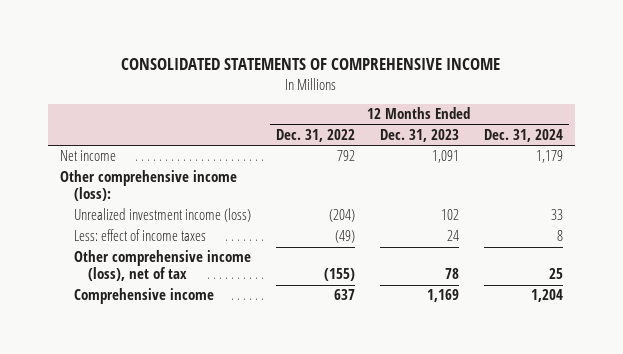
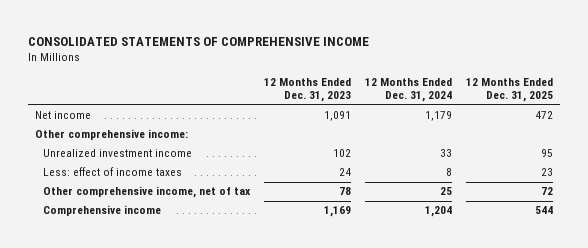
- | 12 Months Ended Dec. 31, 2022 | 12 Months Ended Dec. 31, 2023 | 12 Months Ended Dec. 31, 2024
+ | 12 Months Ended Dec. 31, 2023 | 12 Months Ended Dec. 31, 2024 | 12 Months Ended Dec. 31, 2025
- Other comprehensive income (loss):
- Unrealized investment income (loss) | (204) | 102 | 33
+ Other comprehensive income:
+ Unrealized investment income | 102 | 33 | 95
- Other comprehensive income (loss), net of tax | (155) | 78 | 25
+ Other comprehensive income, net of tax | 78 | 25 | 72

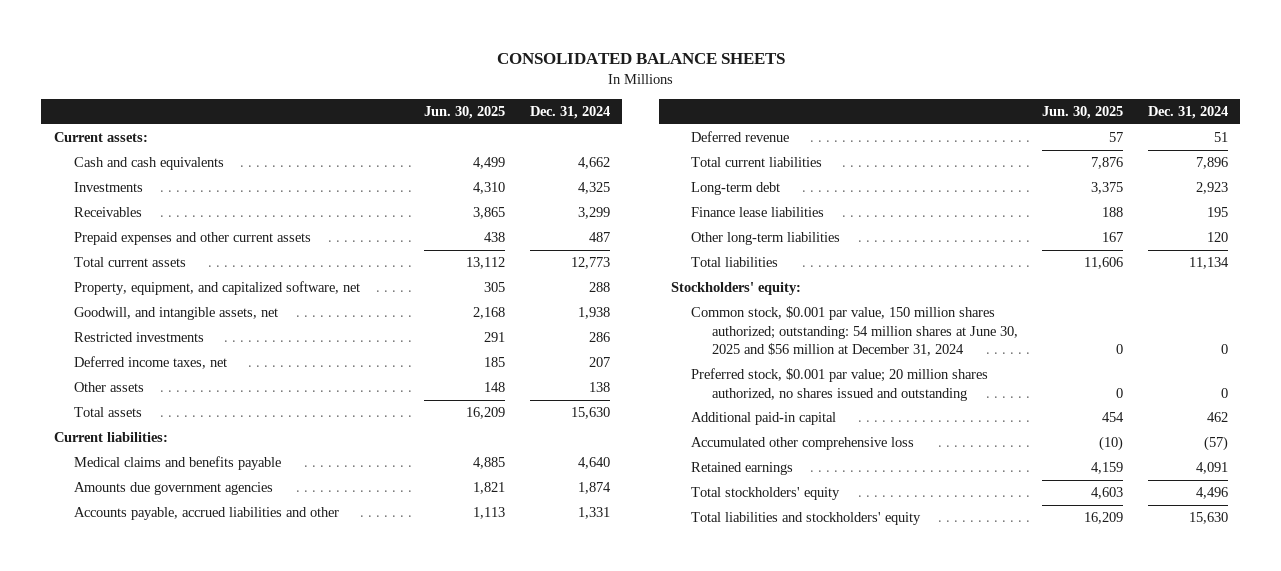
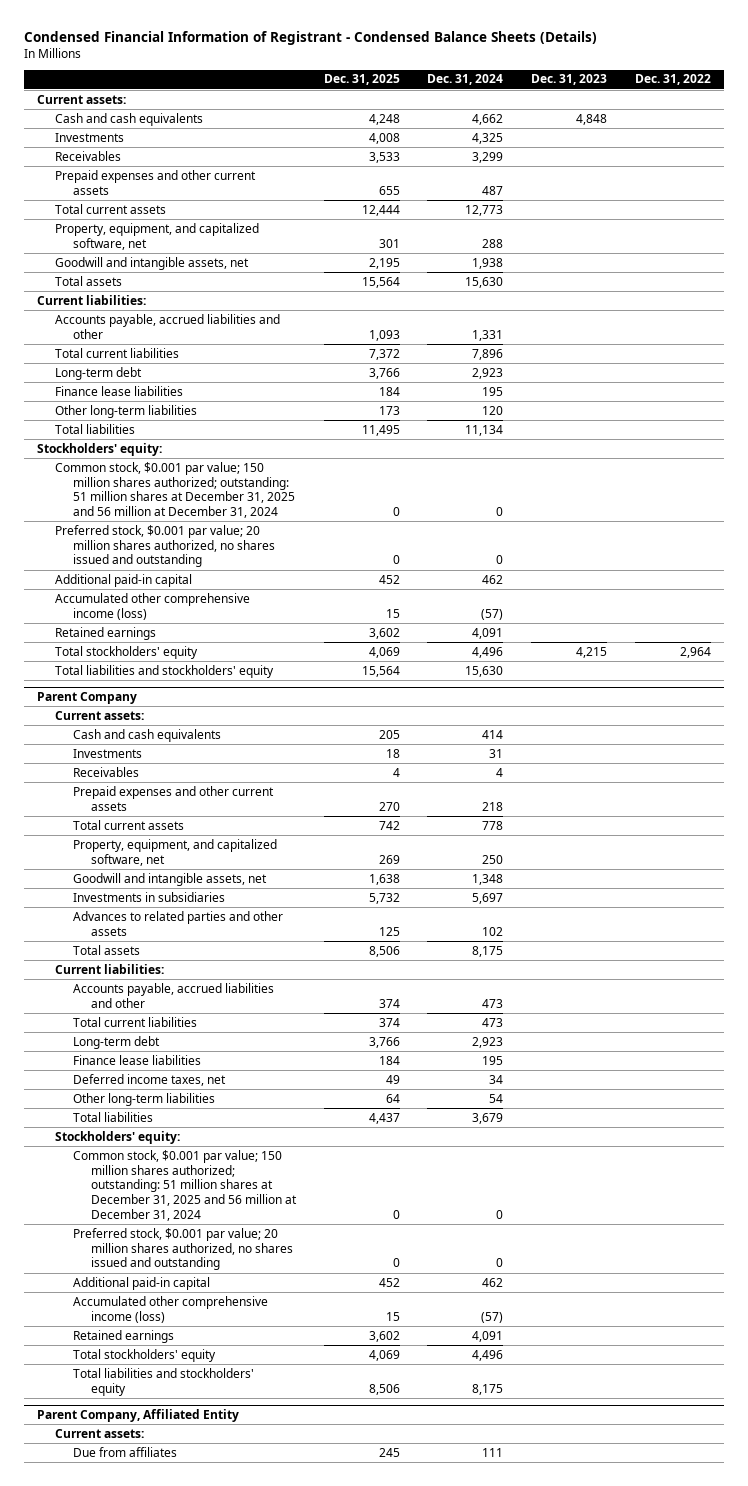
- CONSOLIDATED BALANCE SHEETS
+ Condensed Financial Information of Registrant - Condensed Balance Sheets (Details)
- | Jun. 30, 2025 | Dec. 31, 2024
+ | Dec. 31, 2025 | Dec. 31, 2024 | Dec. 31, 2023 | Dec. 31, 2022
- Goodwill, and intangible assets, net | 2,168 | 1,938
- Restricted investments | 291 | 286
- Deferred income taxes, net | 185 | 207
- Other assets | 148 | 138
+ Goodwill and intangible assets, net | 2,195 | 1,938 | |
- Medical claims and benefits payable | 4,885 | 4,640
- Amounts due government agencies | 1,821 | 1,874
- Deferred revenue | 57 | 51
- Common stock, $0.001 par value, 150 million shares authorized; outstanding: 54 million shares at June 30, 2025 and $56 million at December 31, 2024 | 0 | 0
+ Common stock, $0.001 par value; 150 million shares authorized; outstanding: 51 million shares at December 31, 2025 and 56 million at December 31, 2024 | 0 | 0 | |
- Accumulated other comprehensive loss | (10) | (57)
+ Accumulated other comprehensive income (loss) | 15 | (57) | |
+ Parent Company
+ Current assets:
+ Cash and cash equivalents | 205 | 414 | |
+ Investments | 18 | 31 | |
+ Receivables | 4 | 4 | |
+ Prepaid expenses and other current assets | 270 | 218 | |
+ Total current assets | 742 | 778 | |
+ Property, equipment, and capitalized software, net | 269 | 250 | |
+ Goodwill and intangible assets, net | 1,638 | 1,348 | |
+ Investments in subsidiaries | 5,732 | 5,697 | |
+ Advances to related parties and other assets | 125 | 102 | |
+ Total assets | 8,506 | 8,175 | |
+ Current liabilities:
+ Accounts payable, accrued liabilities and other | 374 | 473 | |
+ Total current liabilities | 374 | 473 | |
+ Long-term debt | 3,766 | 2,923 | |
+ Finance lease liabilities | 184 | 195 | |
+ Deferred income taxes, net | 49 | 34 | |
+ Other long-term liabilities | 64 | 54 | |
+ Total liabilities | 4,437 | 3,679 | |
+ Stockholders' equity:
+ Common stock, $0.001 par value; 150 million shares authorized; outstanding: 51 million shares at December 31, 2025 and 56 million at December 31, 2024 | 0 | 0 | |
+ Preferred stock, $0.001 par value; 20 million shares authorized, no shares issued and outstanding | 0 | 0 | |
+ Additional paid-in capital | 452 | 462 | |
+ Accumulated other comprehensive income (loss) | 15 | (57) | |
+ Retained earnings | 3,602 | 4,091 | |
+ Total stockholders' equity | 4,069 | 4,496 | |
+ Total liabilities and stockholders' equity | 8,506 | 8,175 | |
+ Parent Company, Affiliated Entity
+ Current assets:
+ Due from affiliates | 245 | 111 | |

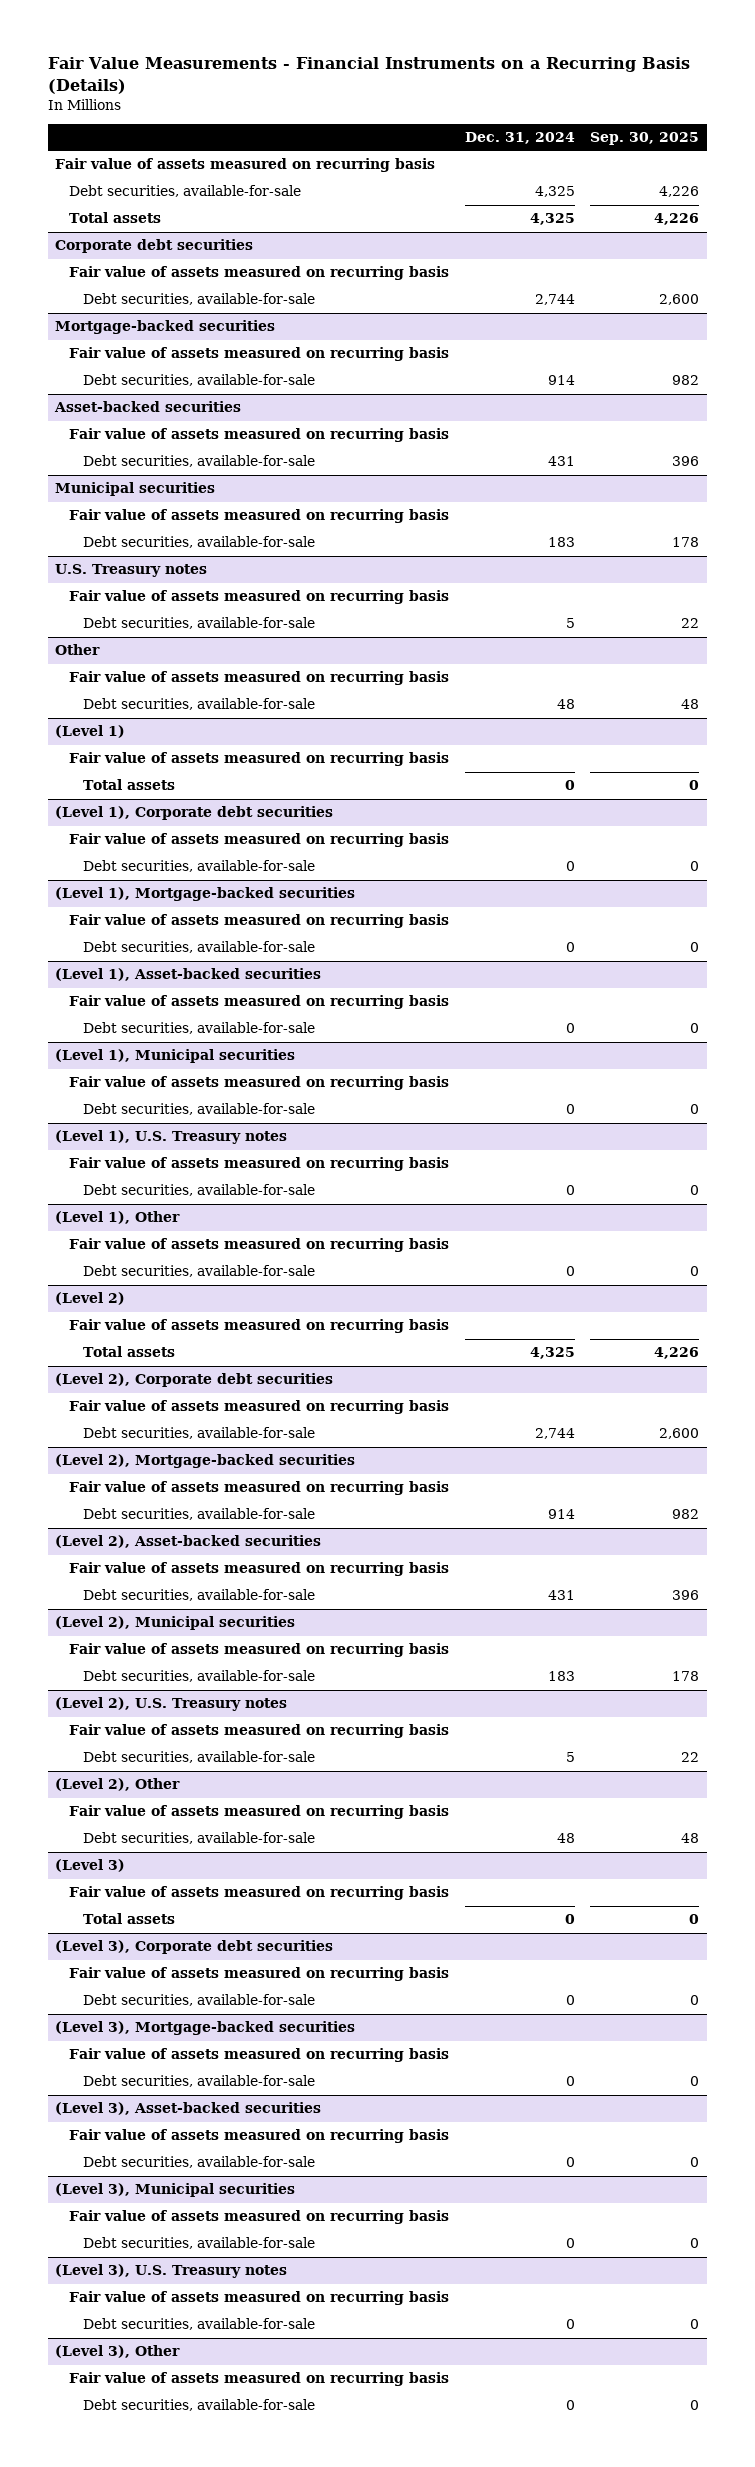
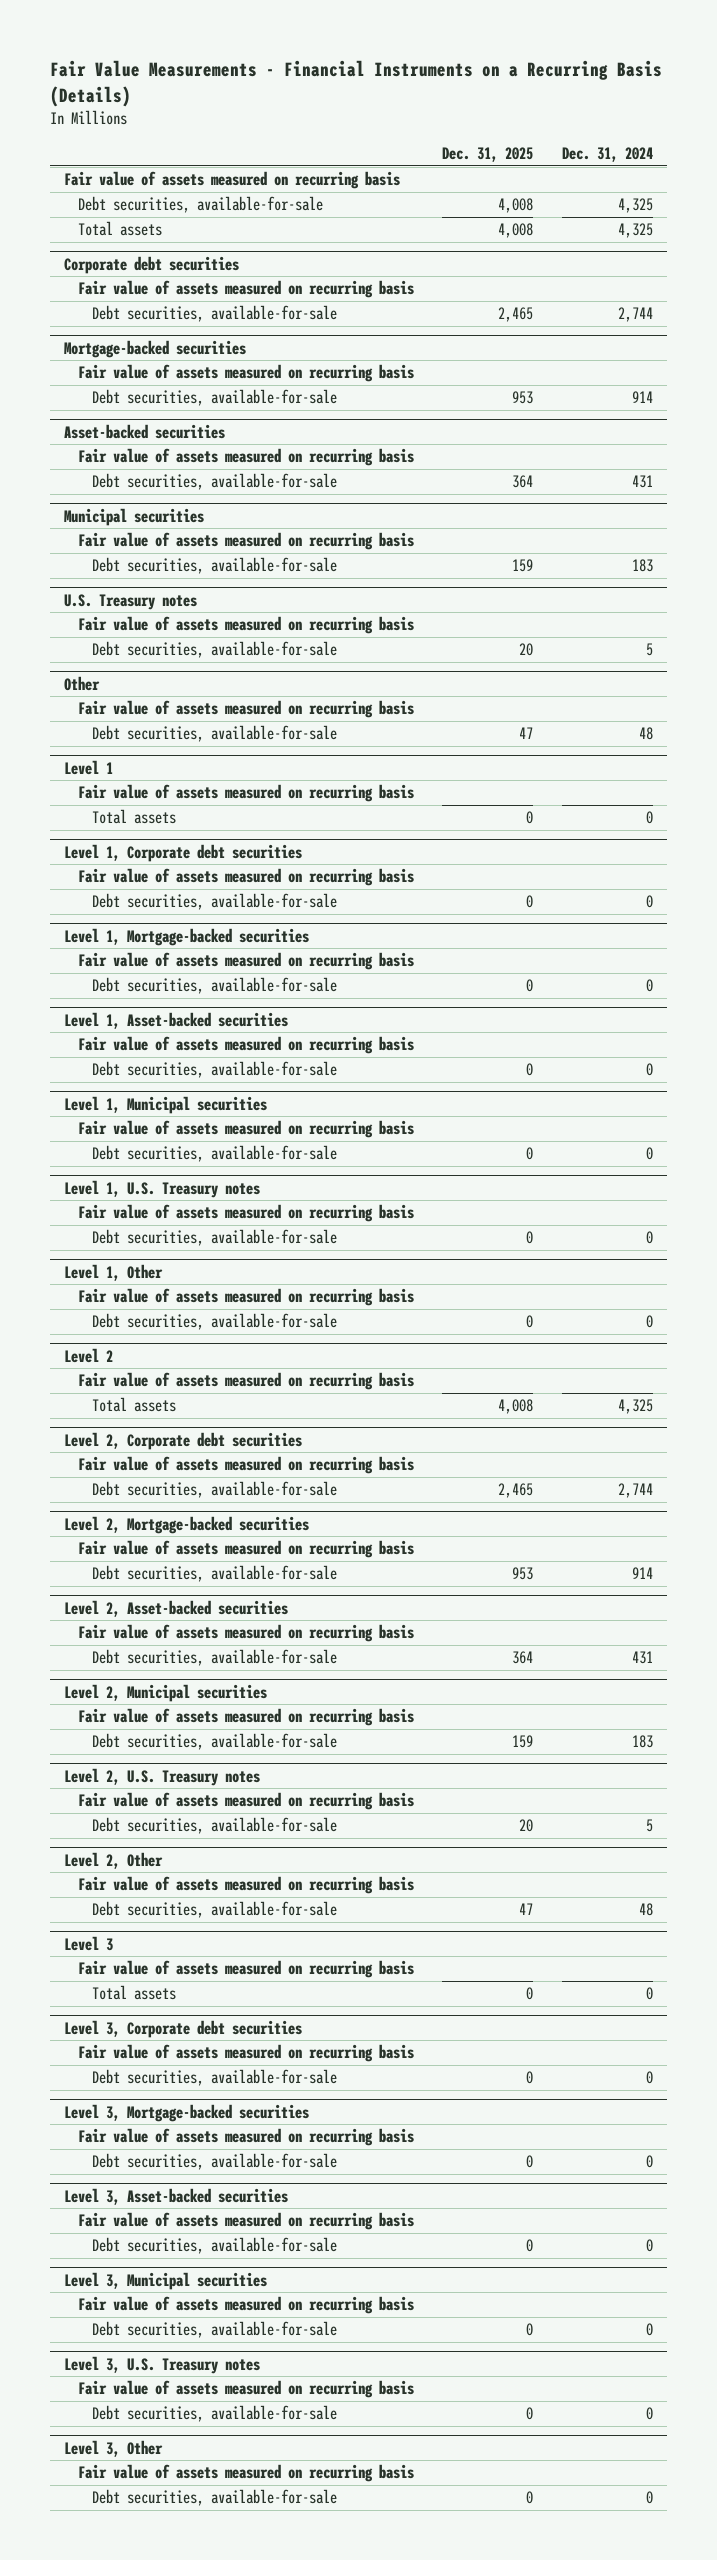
- | Dec. 31, 2024 | Sep. 30, 2025
+ | Dec. 31, 2025 | Dec. 31, 2024
- (Level 1)
+ Level 1
- (Level 1), Corporate debt securities
+ Level 1, Corporate debt securities
- (Level 1), Mortgage-backed securities
+ Level 1, Mortgage-backed securities
- (Level 1), Asset-backed securities
+ Level 1, Asset-backed securities
- (Level 1), Municipal securities
+ Level 1, Municipal securities
- (Level 1), U.S. Treasury notes
+ Level 1, U.S. Treasury notes
- (Level 1), Other
+ Level 1, Other
- (Level 2)
+ Level 2
- (Level 2), Corporate debt securities
+ Level 2, Corporate debt securities
- (Level 2), Mortgage-backed securities
+ Level 2, Mortgage-backed securities
- (Level 2), Asset-backed securities
+ Level 2, Asset-backed securities
- (Level 2), Municipal securities
+ Level 2, Municipal securities
- (Level 2), U.S. Treasury notes
+ Level 2, U.S. Treasury notes
- (Level 2), Other
+ Level 2, Other
- (Level 3)
+ Level 3
- (Level 3), Corporate debt securities
+ Level 3, Corporate debt securities
- (Level 3), Mortgage-backed securities
+ Level 3, Mortgage-backed securities
- (Level 3), Asset-backed securities
+ Level 3, Asset-backed securities
- (Level 3), Municipal securities
+ Level 3, Municipal securities
- (Level 3), U.S. Treasury notes
+ Level 3, U.S. Treasury notes
- (Level 3), Other
+ Level 3, Other

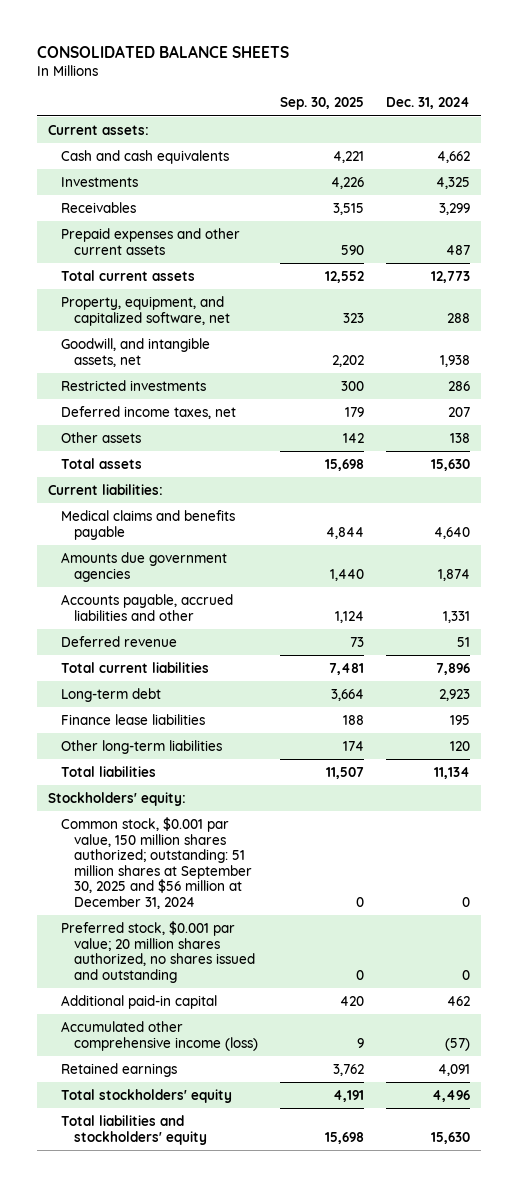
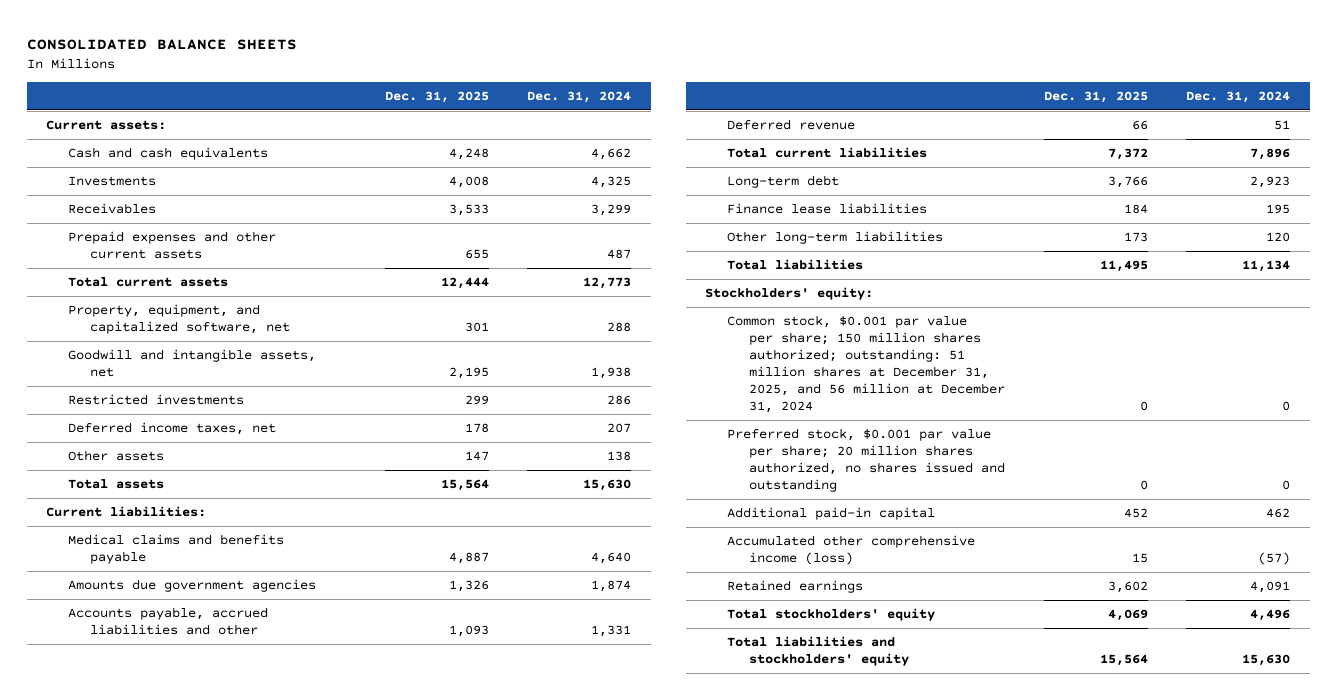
- | Sep. 30, 2025 | Dec. 31, 2024
+ | Dec. 31, 2025 | Dec. 31, 2024
- Goodwill, and intangible assets, net | 2,202 | 1,938
+ Goodwill and intangible assets, net | 2,195 | 1,938
- Common stock, $0.001 par value, 150 million shares authorized; outstanding: 51 million shares at September 30, 2025 and $56 million at December 31, 2024 | 0 | 0
- Preferred stock, $0.001 par value; 20 million shares authorized, no shares issued and outstanding | 0 | 0
+ Common stock, $0.001 par value per share; 150 million shares authorized; outstanding: 51 million shares at December 31, 2025, and 56 million at December 31, 2024 | 0 | 0
+ Preferred stock, $0.001 par value per share; 20 million shares authorized, no shares issued and outstanding | 0 | 0

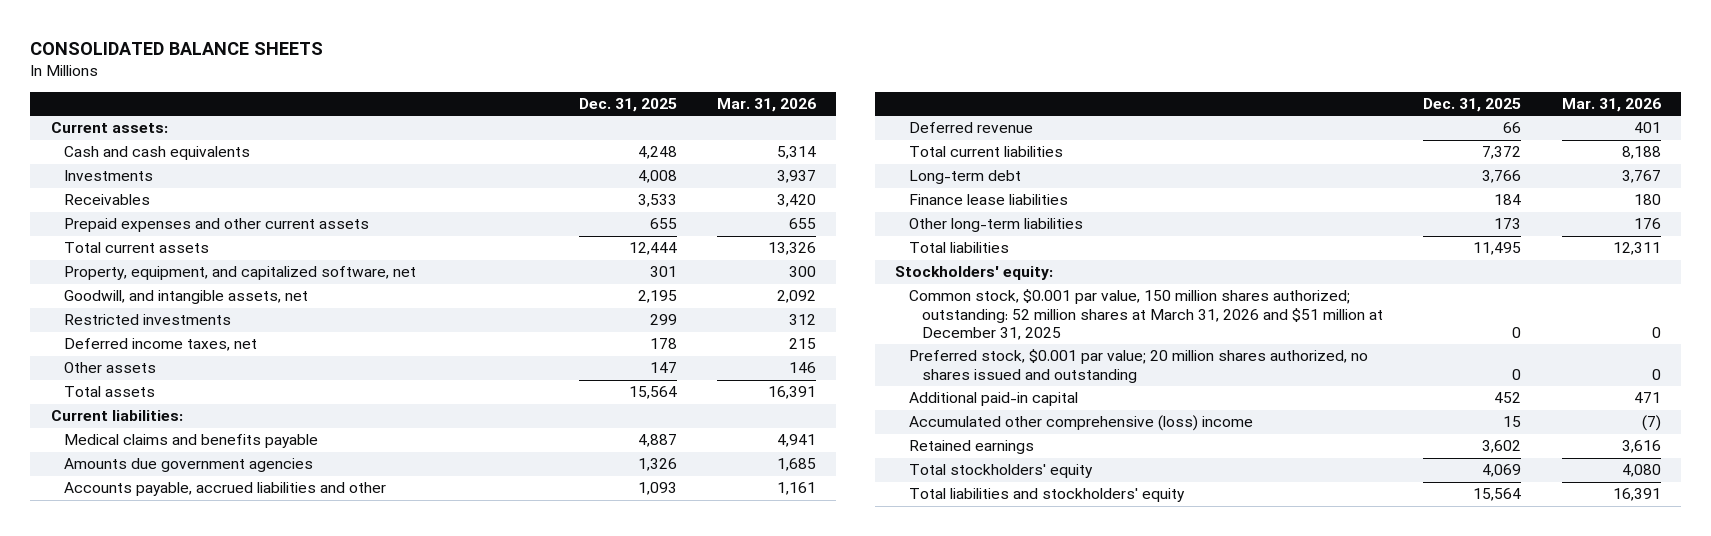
- | Dec. 31, 2025 | Dec. 31, 2024
+ | Dec. 31, 2025 | Mar. 31, 2026
- Goodwill and intangible assets, net | 2,195 | 1,938
+ Goodwill, and intangible assets, net | 2,195 | 2,092
- Common stock, $0.001 par value per share; 150 million shares authorized; outstanding: 51 million shares at December 31, 2025, and 56 million at December 31, 2024 | 0 | 0
- Preferred stock, $0.001 par value per share; 20 million shares authorized, no shares issued and outstanding | 0 | 0
+ Common stock, $0.001 par value, 150 million shares authorized; outstanding: 52 million shares at March 31, 2026 and $51 million at December 31, 2025 | 0 | 0
+ Preferred stock, $0.001 par value; 20 million shares authorized, no shares issued and outstanding | 0 | 0
- Accumulated other comprehensive income (loss) | 15 | (57)
+ Accumulated other comprehensive (loss) income | 15 | (7)

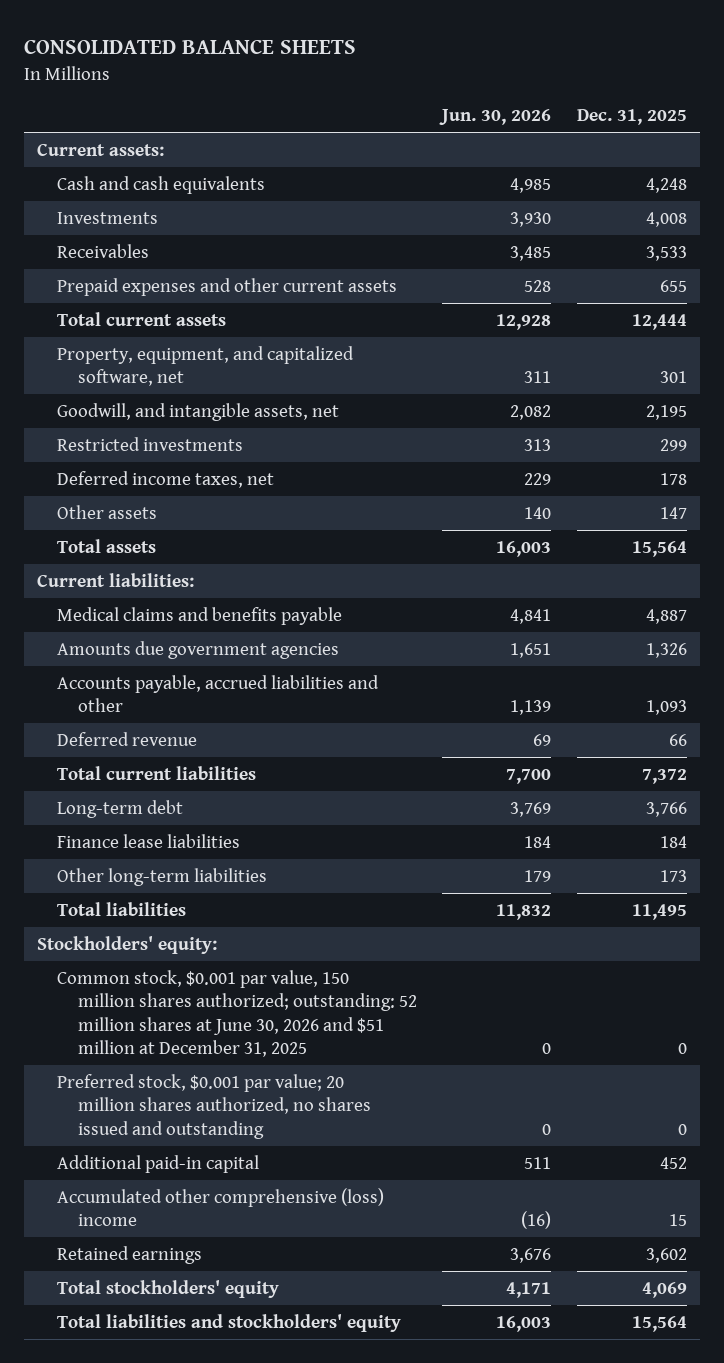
- | Dec. 31, 2025 | Mar. 31, 2026
+ | Jun. 30, 2026 | Dec. 31, 2025
- Common stock, $0.001 par value, 150 million shares authorized; outstanding: 52 million shares at March 31, 2026 and $51 million at December 31, 2025 | 0 | 0
+ Common stock, $0.001 par value, 150 million shares authorized; outstanding: 52 million shares at June 30, 2026 and $51 million at December 31, 2025 | 0 | 0

